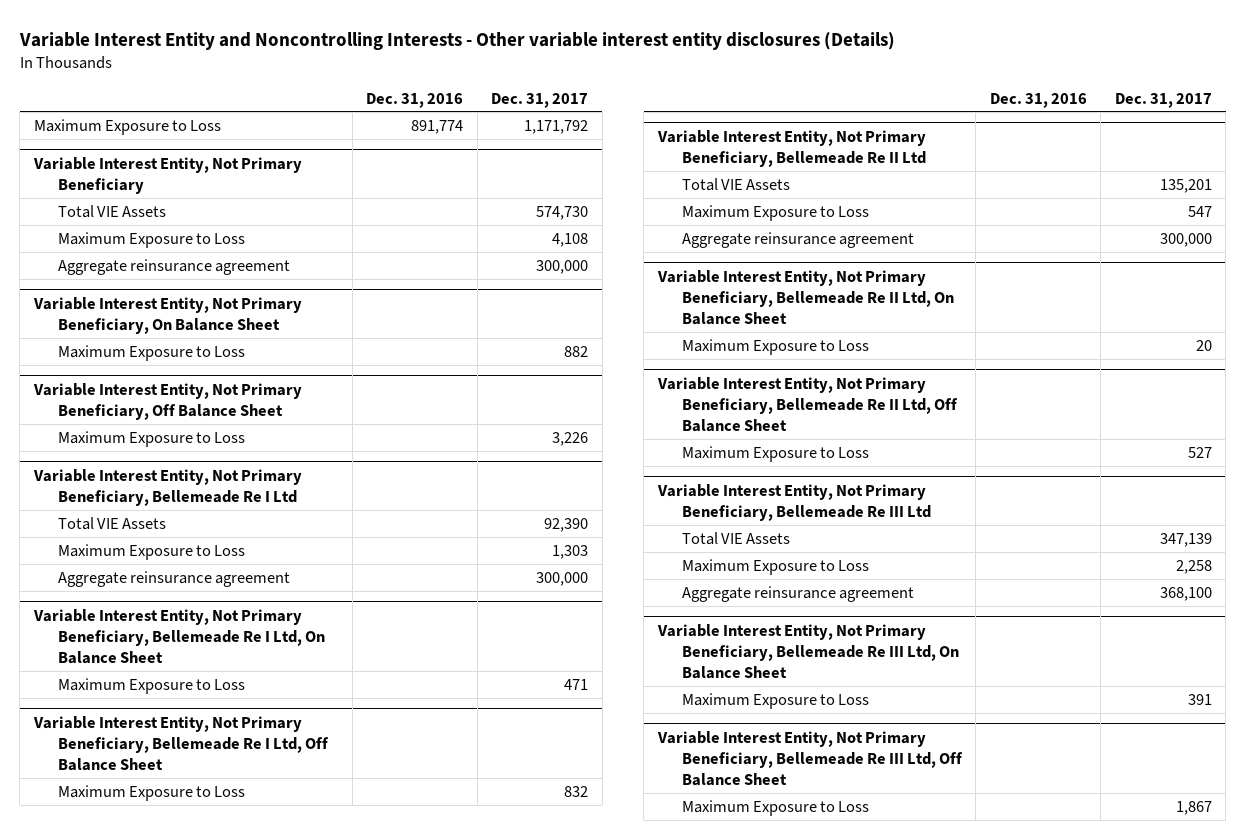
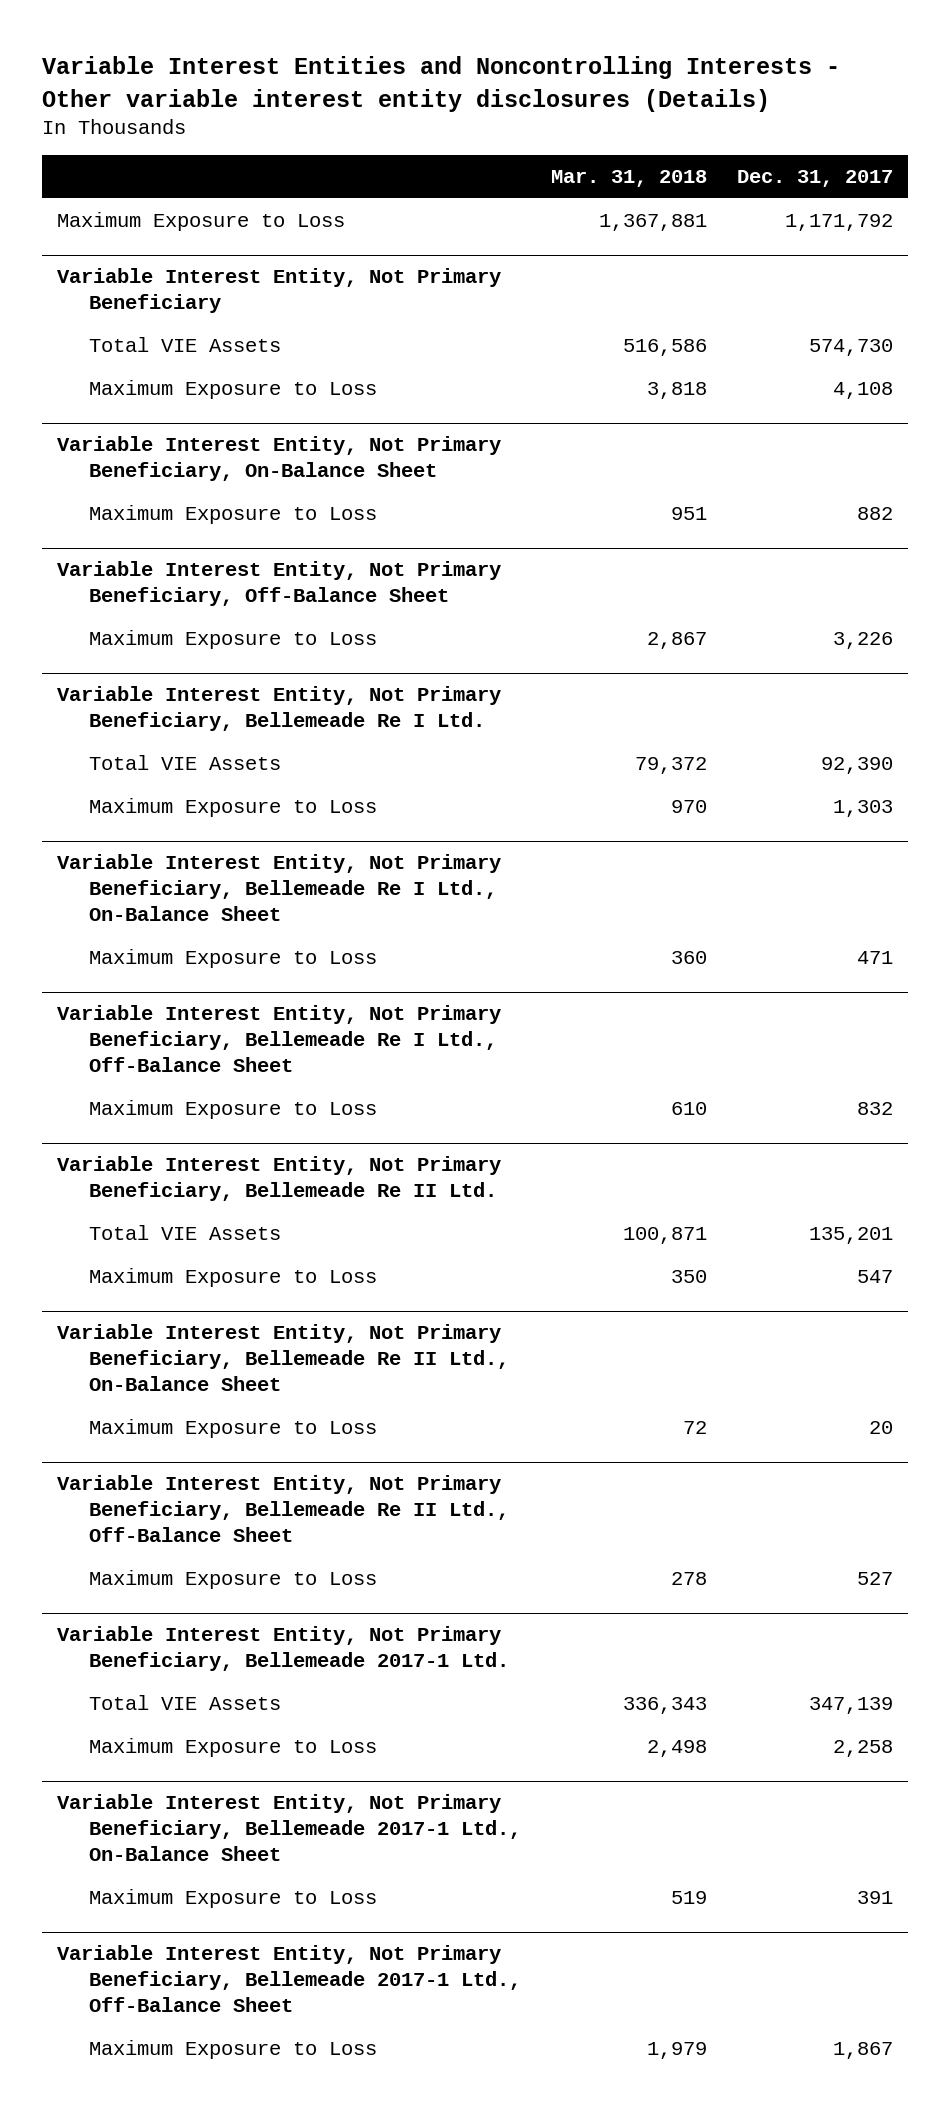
- Variable Interest Entity and Noncontrolling Interests - Other variable interest entity disclosures (Details)
+ Variable Interest Entities and Noncontrolling Interests - Other variable interest entity disclosures (Details)
- | Dec. 31, 2016 | Dec. 31, 2017
+ | Mar. 31, 2018 | Dec. 31, 2017
@ Variable Interest Entity, Not Primary Beneficiary
- Aggregate reinsurance agreement | | 300,000
- Variable Interest Entity, Not Primary Beneficiary, On Balance Sheet
+ Variable Interest Entity, Not Primary Beneficiary, On-Balance Sheet
- Variable Interest Entity, Not Primary Beneficiary, Off Balance Sheet
+ Variable Interest Entity, Not Primary Beneficiary, Off-Balance Sheet
- Variable Interest Entity, Not Primary Beneficiary, Bellemeade Re I Ltd
+ Variable Interest Entity, Not Primary Beneficiary, Bellemeade Re I Ltd.
- Aggregate reinsurance agreement | | 300,000
- Variable Interest Entity, Not Primary Beneficiary, Bellemeade Re I Ltd, On Balance Sheet
+ Variable Interest Entity, Not Primary Beneficiary, Bellemeade Re I Ltd., On-Balance Sheet
- Variable Interest Entity, Not Primary Beneficiary, Bellemeade Re I Ltd, Off Balance Sheet
+ Variable Interest Entity, Not Primary Beneficiary, Bellemeade Re I Ltd., Off-Balance Sheet
- Variable Interest Entity, Not Primary Beneficiary, Bellemeade Re II Ltd
+ Variable Interest Entity, Not Primary Beneficiary, Bellemeade Re II Ltd.
- Aggregate reinsurance agreement | | 300,000
- Variable Interest Entity, Not Primary Beneficiary, Bellemeade Re II Ltd, On Balance Sheet
+ Variable Interest Entity, Not Primary Beneficiary, Bellemeade Re II Ltd., On-Balance Sheet
- Variable Interest Entity, Not Primary Beneficiary, Bellemeade Re II Ltd, Off Balance Sheet
+ Variable Interest Entity, Not Primary Beneficiary, Bellemeade Re II Ltd., Off-Balance Sheet
- Variable Interest Entity, Not Primary Beneficiary, Bellemeade Re III Ltd
+ Variable Interest Entity, Not Primary Beneficiary, Bellemeade 2017-1 Ltd.
- Aggregate reinsurance agreement | | 368,100
- Variable Interest Entity, Not Primary Beneficiary, Bellemeade Re III Ltd, On Balance Sheet
+ Variable Interest Entity, Not Primary Beneficiary, Bellemeade 2017-1 Ltd., On-Balance Sheet
- Variable Interest Entity, Not Primary Beneficiary, Bellemeade Re III Ltd, Off Balance Sheet
+ Variable Interest Entity, Not Primary Beneficiary, Bellemeade 2017-1 Ltd., Off-Balance Sheet

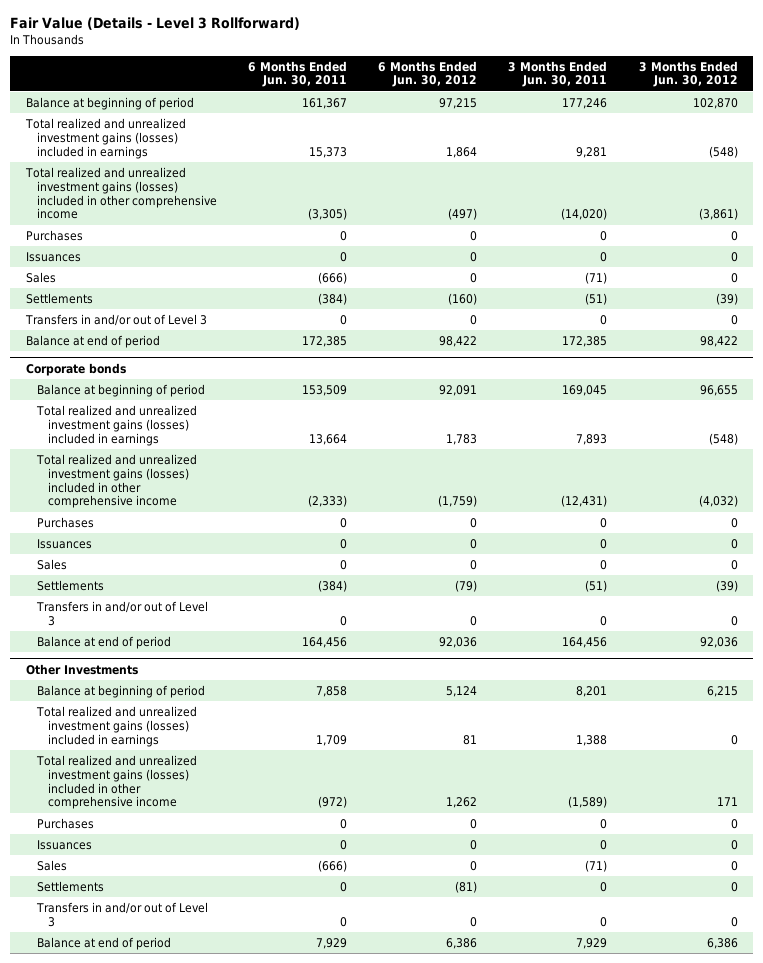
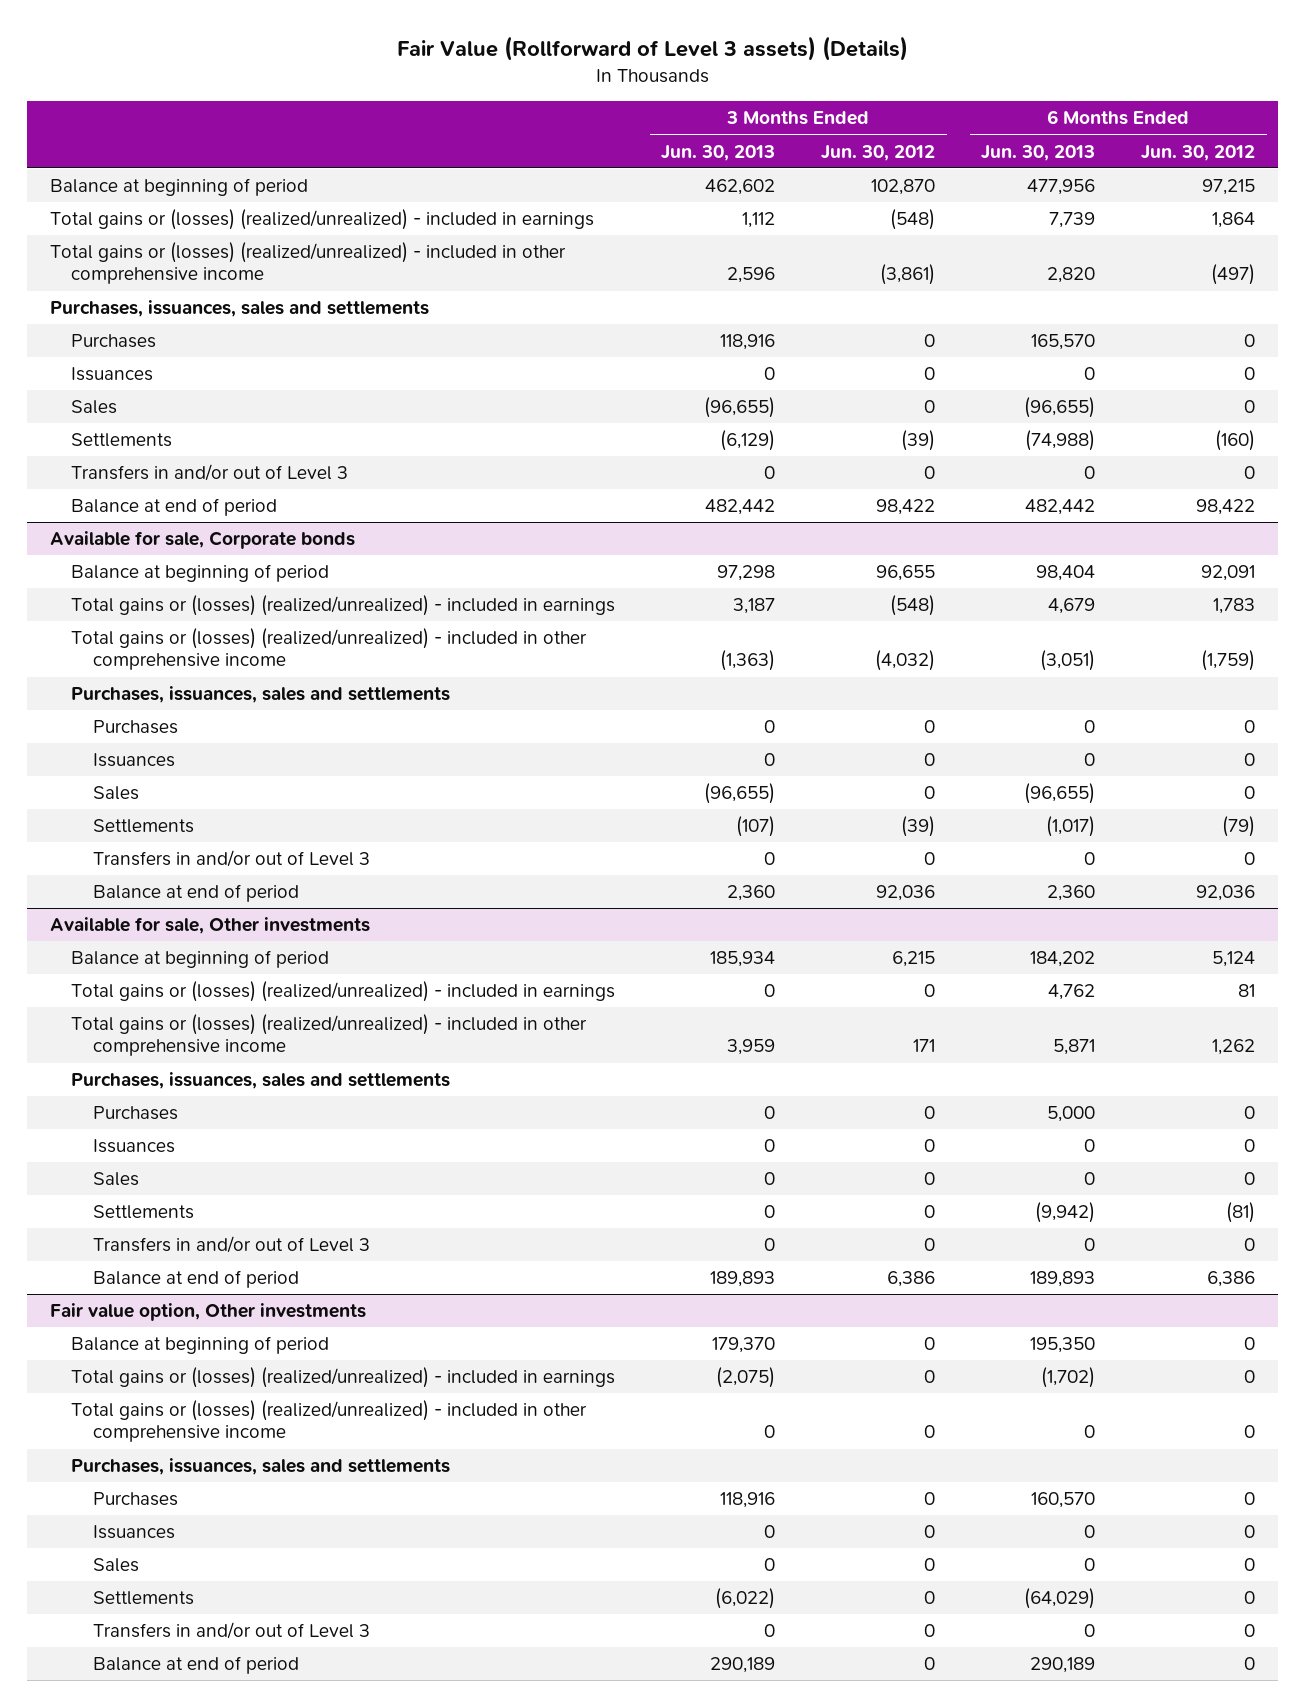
- Fair Value (Details - Level 3 Rollforward)
+ Fair Value (Rollforward of Level 3 assets) (Details)
- | 6 Months Ended Jun. 30, 2011 | 6 Months Ended Jun. 30, 2012 | 3 Months Ended Jun. 30, 2011 | 3 Months Ended Jun. 30, 2012
+ | 3 Months Ended Jun. 30, 2013 | 3 Months Ended Jun. 30, 2012 | 6 Months Ended Jun. 30, 2013 | 6 Months Ended Jun. 30, 2012
- Total realized and unrealized investment gains (losses) included in earnings | 15,373 | 1,864 | 9,281 | (548)
- Total realized and unrealized investment gains (losses) included in other comprehensive income | (3,305) | (497) | (14,020) | (3,861)
+ Total gains or (losses) (realized/unrealized) - included in earnings | 1,112 | (548) | 7,739 | 1,864
+ Total gains or (losses) (realized/unrealized) - included in other comprehensive income | 2,596 | (3,861) | 2,820 | (497)
+ Purchases, issuances, sales and settlements
- Corporate bonds
+ Available for sale, Corporate bonds
- Total realized and unrealized investment gains (losses) included in earnings | 13,664 | 1,783 | 7,893 | (548)
- Total realized and unrealized investment gains (losses) included in other comprehensive income | (2,333) | (1,759) | (12,431) | (4,032)
+ Total gains or (losses) (realized/unrealized) - included in earnings | 3,187 | (548) | 4,679 | 1,783
+ Total gains or (losses) (realized/unrealized) - included in other comprehensive income | (1,363) | (4,032) | (3,051) | (1,759)
+ Purchases, issuances, sales and settlements
- Other Investments
+ Available for sale, Other investments
- Total realized and unrealized investment gains (losses) included in earnings | 1,709 | 81 | 1,388 | 0
- Total realized and unrealized investment gains (losses) included in other comprehensive income | (972) | 1,262 | (1,589) | 171
+ Total gains or (losses) (realized/unrealized) - included in earnings | 0 | 0 | 4,762 | 81
+ Total gains or (losses) (realized/unrealized) - included in other comprehensive income | 3,959 | 171 | 5,871 | 1,262
+ Purchases, issuances, sales and settlements
+ Fair value option, Other investments
+ Balance at beginning of period | 179,370 | 0 | 195,350 | 0
+ Total gains or (losses) (realized/unrealized) - included in earnings | (2,075) | 0 | (1,702) | 0
+ Total gains or (losses) (realized/unrealized) - included in other comprehensive income | 0 | 0 | 0 | 0
+ Purchases, issuances, sales and settlements
+ Purchases | 118,916 | 0 | 160,570 | 0
+ Issuances | 0 | 0 | 0 | 0
+ Sales | 0 | 0 | 0 | 0
+ Settlements | (6,022) | 0 | (64,029) | 0
+ Transfers in and/or out of Level 3 | 0 | 0 | 0 | 0
+ Balance at end of period | 290,189 | 0 | 290,189 | 0

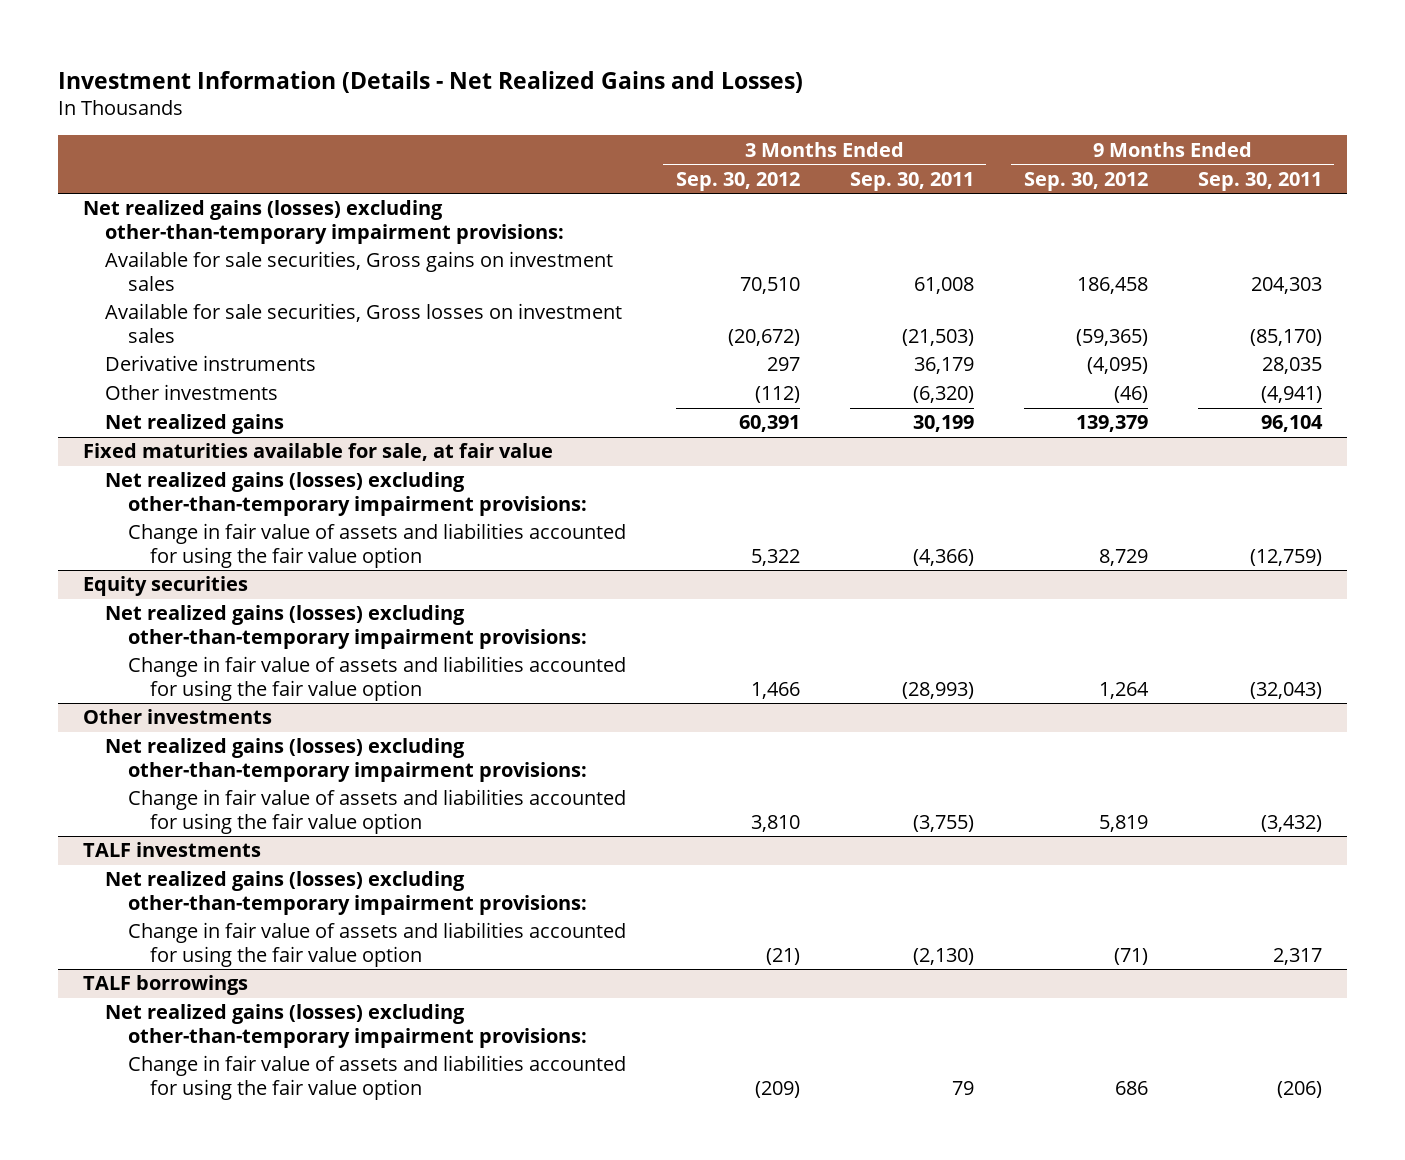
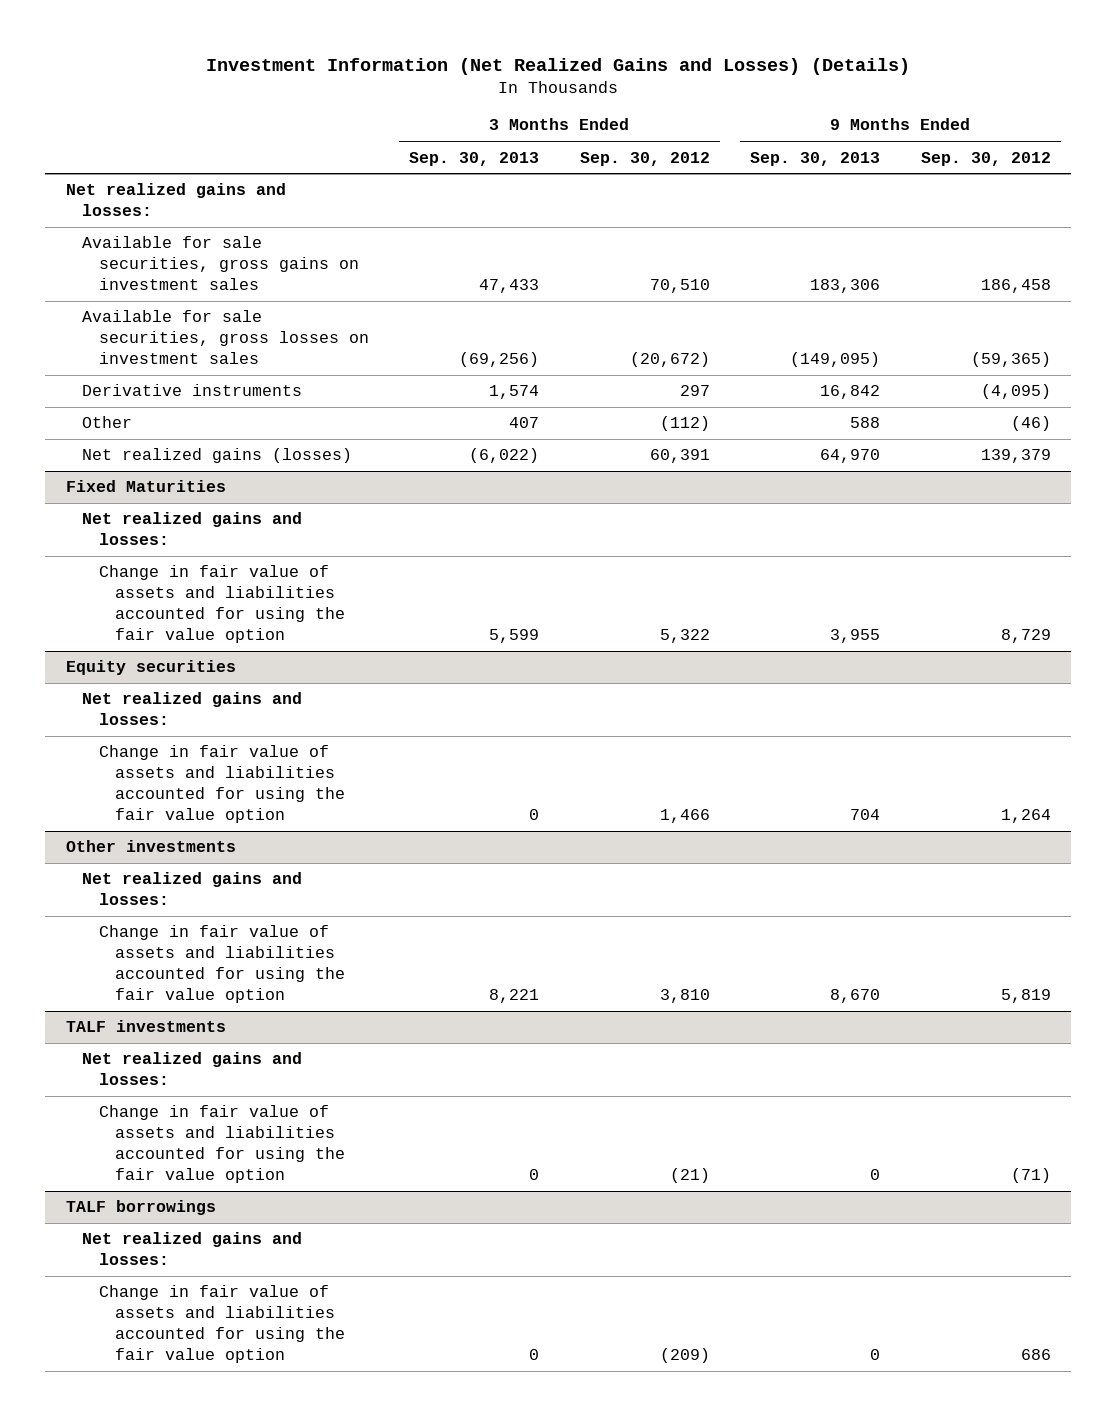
- Investment Information (Details - Net Realized Gains and Losses)
+ Investment Information (Net Realized Gains and Losses) (Details)
- | 3 Months Ended Sep. 30, 2012 | 3 Months Ended Sep. 30, 2011 | 9 Months Ended Sep. 30, 2012 | 9 Months Ended Sep. 30, 2011
+ | 3 Months Ended Sep. 30, 2013 | 3 Months Ended Sep. 30, 2012 | 9 Months Ended Sep. 30, 2013 | 9 Months Ended Sep. 30, 2012
- Net realized gains (losses) excluding other-than-temporary impairment provisions:
- Available for sale securities, Gross gains on investment sales | 70,510 | 61,008 | 186,458 | 204,303
- Available for sale securities, Gross losses on investment sales | (20,672) | (21,503) | (59,365) | (85,170)
+ Net realized gains and losses:
+ Available for sale securities, gross gains on investment sales | 47,433 | 70,510 | 183,306 | 186,458
+ Available for sale securities, gross losses on investment sales | (69,256) | (20,672) | (149,095) | (59,365)
- Other investments | (112) | (6,320) | (46) | (4,941)
- Net realized gains | 60,391 | 30,199 | 139,379 | 96,104
- Fixed maturities available for sale, at fair value
- Net realized gains (losses) excluding other-than-temporary impairment provisions:
+ Other | 407 | (112) | 588 | (46)
+ Net realized gains (losses) | (6,022) | 60,391 | 64,970 | 139,379
+ Fixed Maturities
+ Net realized gains and losses:
@ Equity securities
- Net realized gains (losses) excluding other-than-temporary impairment provisions:
+ Net realized gains and losses:
@ Other investments
- Net realized gains (losses) excluding other-than-temporary impairment provisions:
+ Net realized gains and losses:
@ TALF investments
- Net realized gains (losses) excluding other-than-temporary impairment provisions:
+ Net realized gains and losses:
@ TALF borrowings
- Net realized gains (losses) excluding other-than-temporary impairment provisions:
+ Net realized gains and losses:

